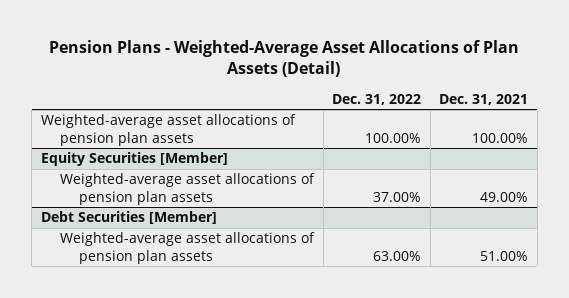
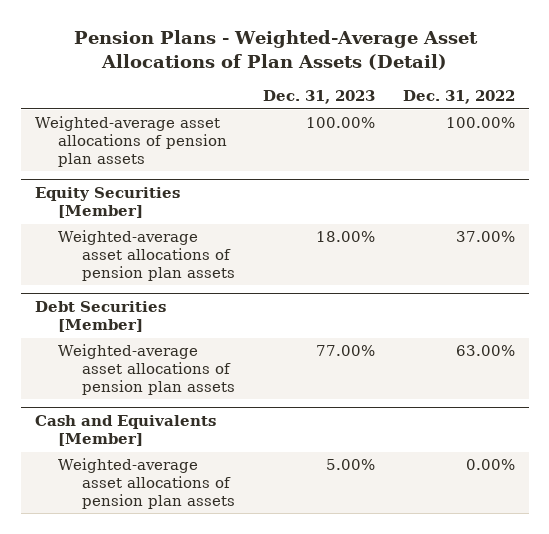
- | Dec. 31, 2022 | Dec. 31, 2021
+ | Dec. 31, 2023 | Dec. 31, 2022
+ Cash and Equivalents [Member]
+ Weighted-average asset allocations of pension plan assets | 5.00% | 0.00%

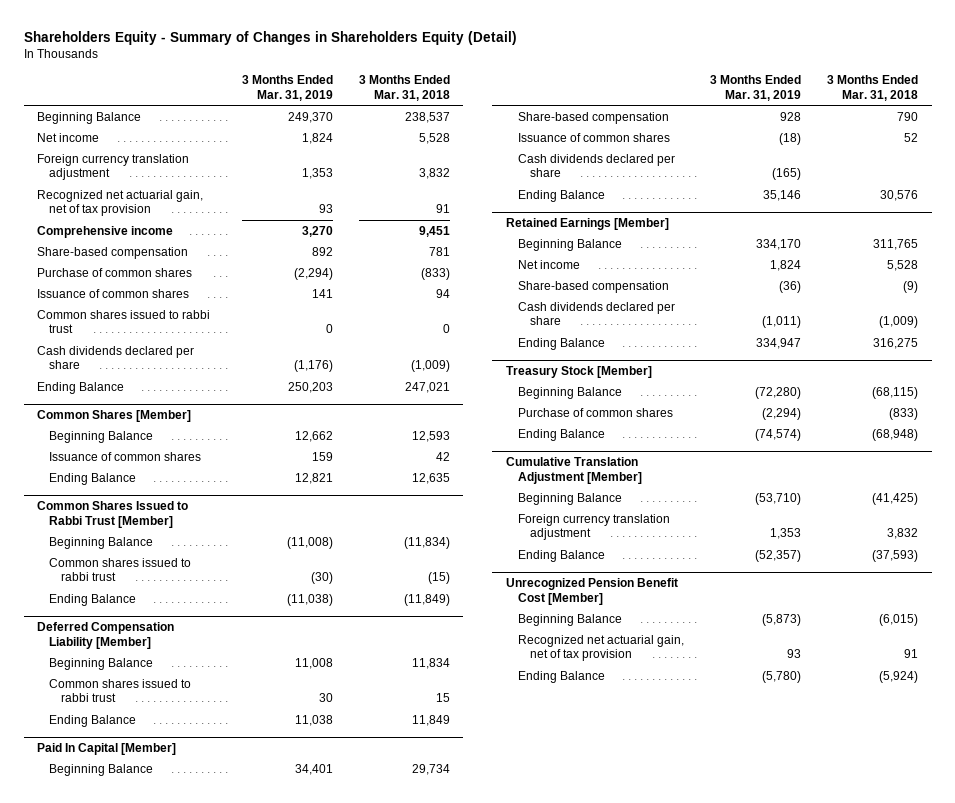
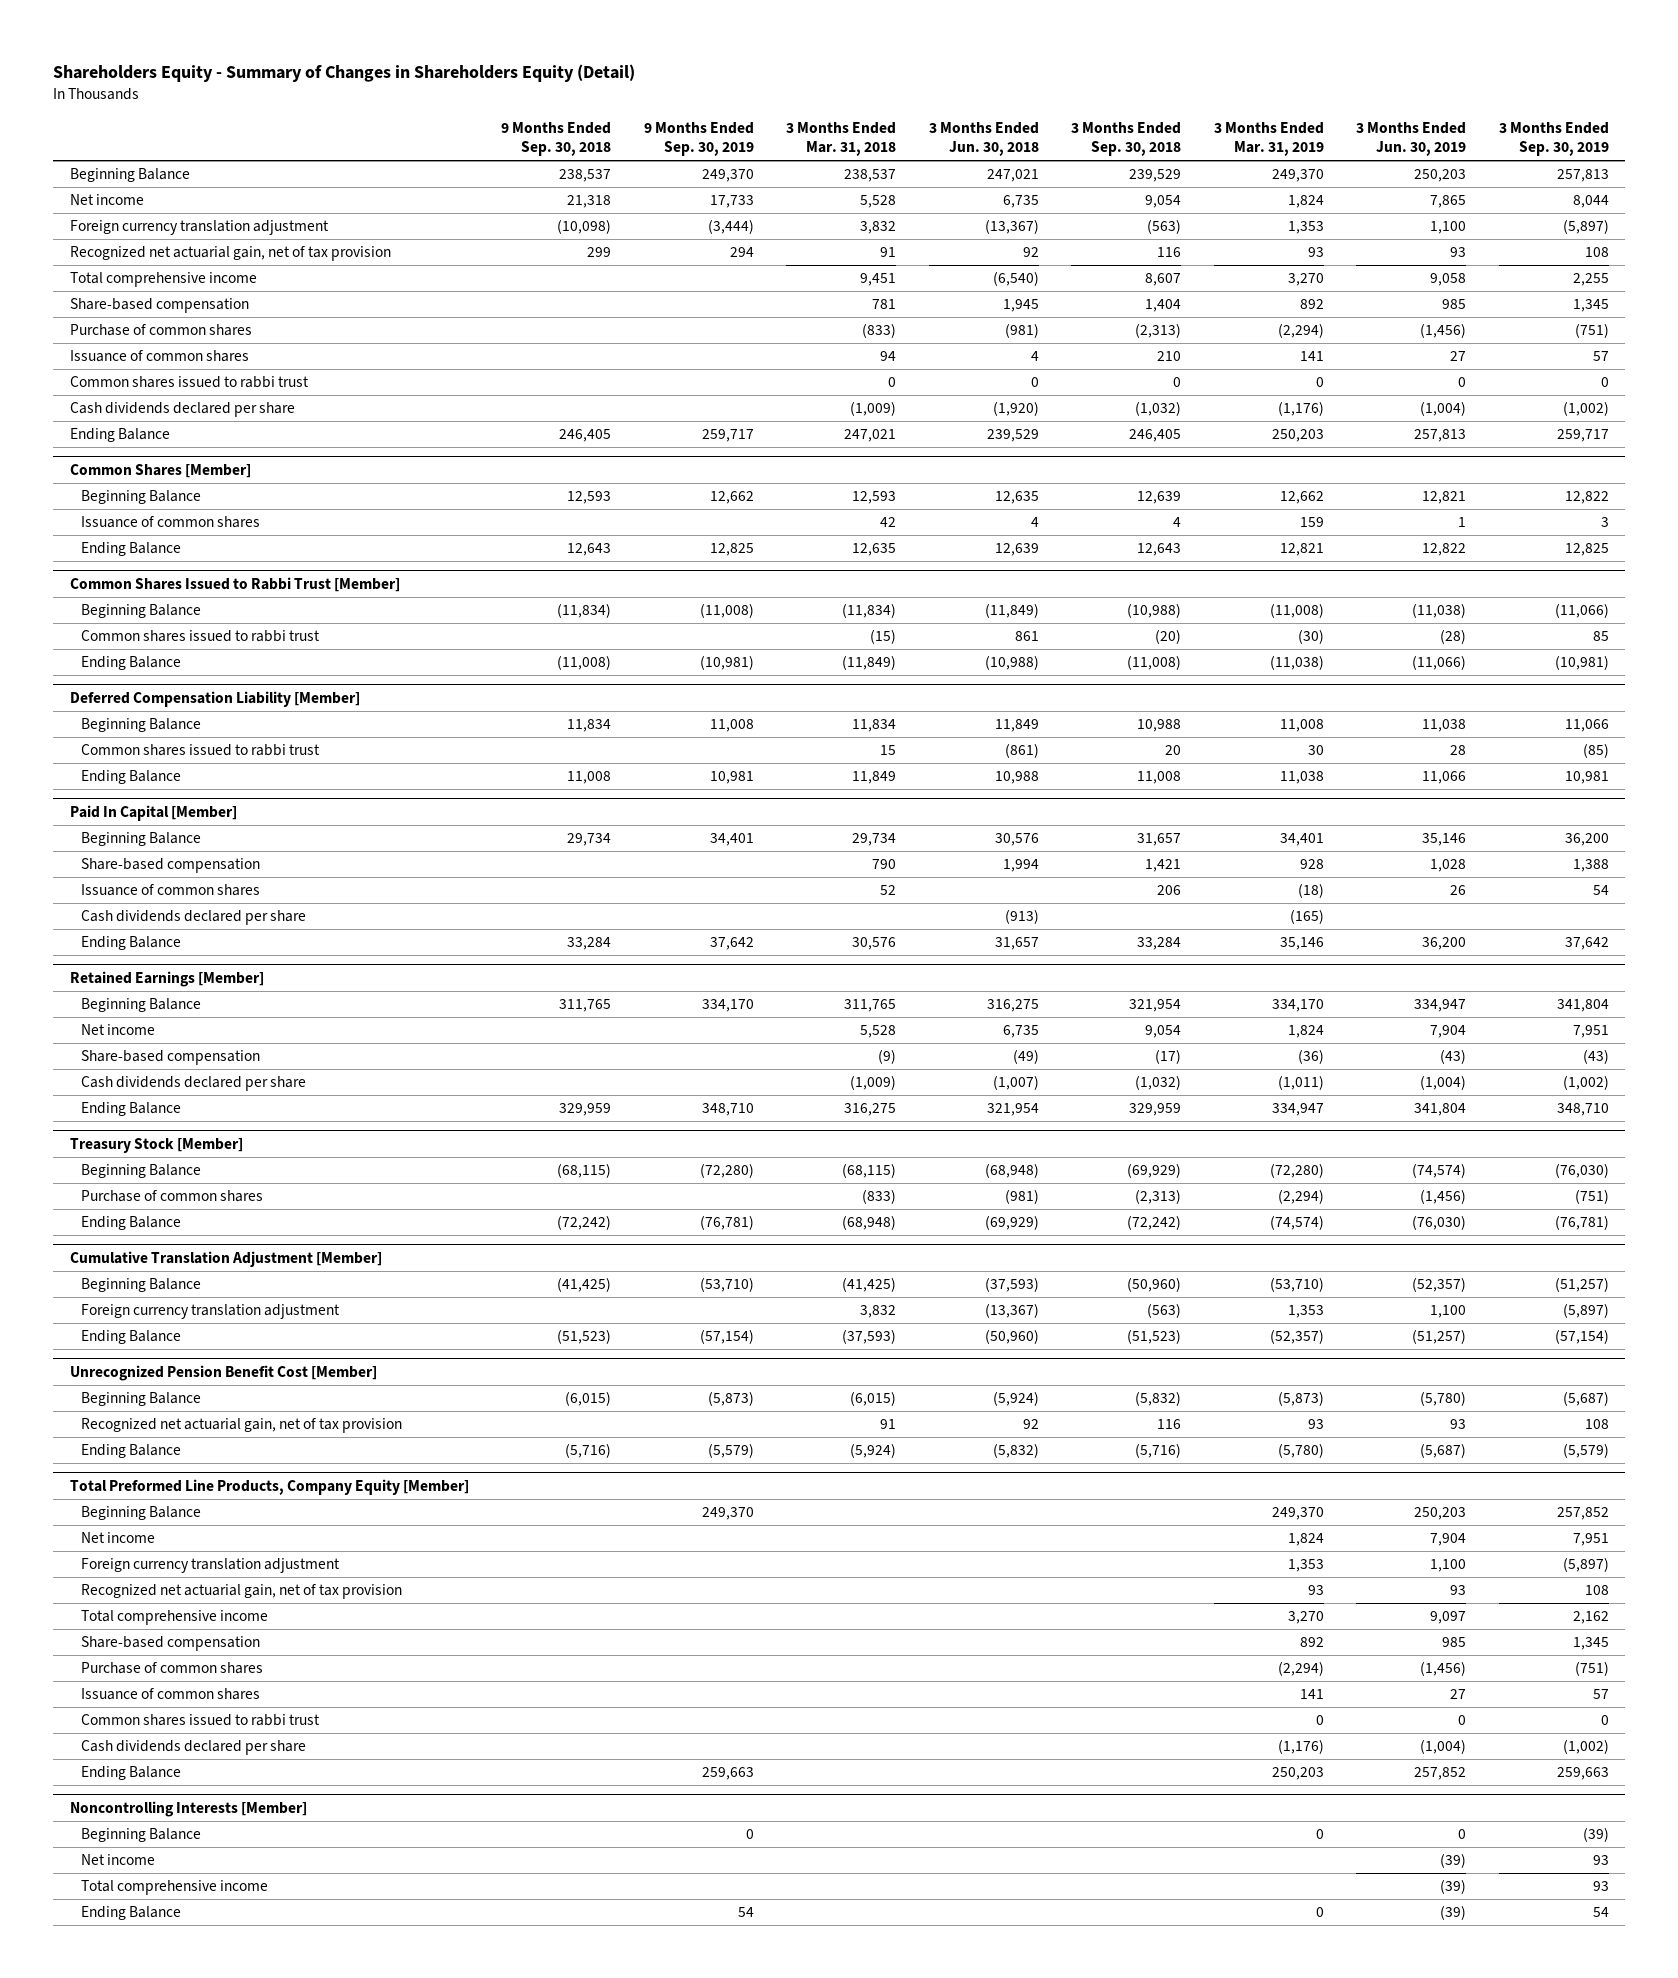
- | 3 Months Ended Mar. 31, 2019 | 3 Months Ended Mar. 31, 2018
+ | 9 Months Ended Sep. 30, 2018 | 9 Months Ended Sep. 30, 2019 | 3 Months Ended Mar. 31, 2018 | 3 Months Ended Jun. 30, 2018 | 3 Months Ended Sep. 30, 2018 | 3 Months Ended Mar. 31, 2019 | 3 Months Ended Jun. 30, 2019 | 3 Months Ended Sep. 30, 2019
- Comprehensive income | 3,270 | 9,451
+ Total comprehensive income | | | 9,451 | (6,540) | 8,607 | 3,270 | 9,058 | 2,255
+ Total Preformed Line Products, Company Equity [Member]
+ Beginning Balance | | 249,370 | | | | 249,370 | 250,203 | 257,852
+ Net income | | | | | | 1,824 | 7,904 | 7,951
+ Foreign currency translation adjustment | | | | | | 1,353 | 1,100 | (5,897)
+ Recognized net actuarial gain, net of tax provision | | | | | | 93 | 93 | 108
+ Total comprehensive income | | | | | | 3,270 | 9,097 | 2,162
+ Share-based compensation | | | | | | 892 | 985 | 1,345
+ Purchase of common shares | | | | | | (2,294) | (1,456) | (751)
+ Issuance of common shares | | | | | | 141 | 27 | 57
+ Common shares issued to rabbi trust | | | | | | 0 | 0 | 0
+ Cash dividends declared per share | | | | | | (1,176) | (1,004) | (1,002)
+ Ending Balance | | 259,663 | | | | 250,203 | 257,852 | 259,663
+ Noncontrolling Interests [Member]
+ Beginning Balance | | 0 | | | | 0 | 0 | (39)
+ Net income | | | | | | | (39) | 93
+ Total comprehensive income | | | | | | | (39) | 93
+ Ending Balance | | 54 | | | | 0 | (39) | 54

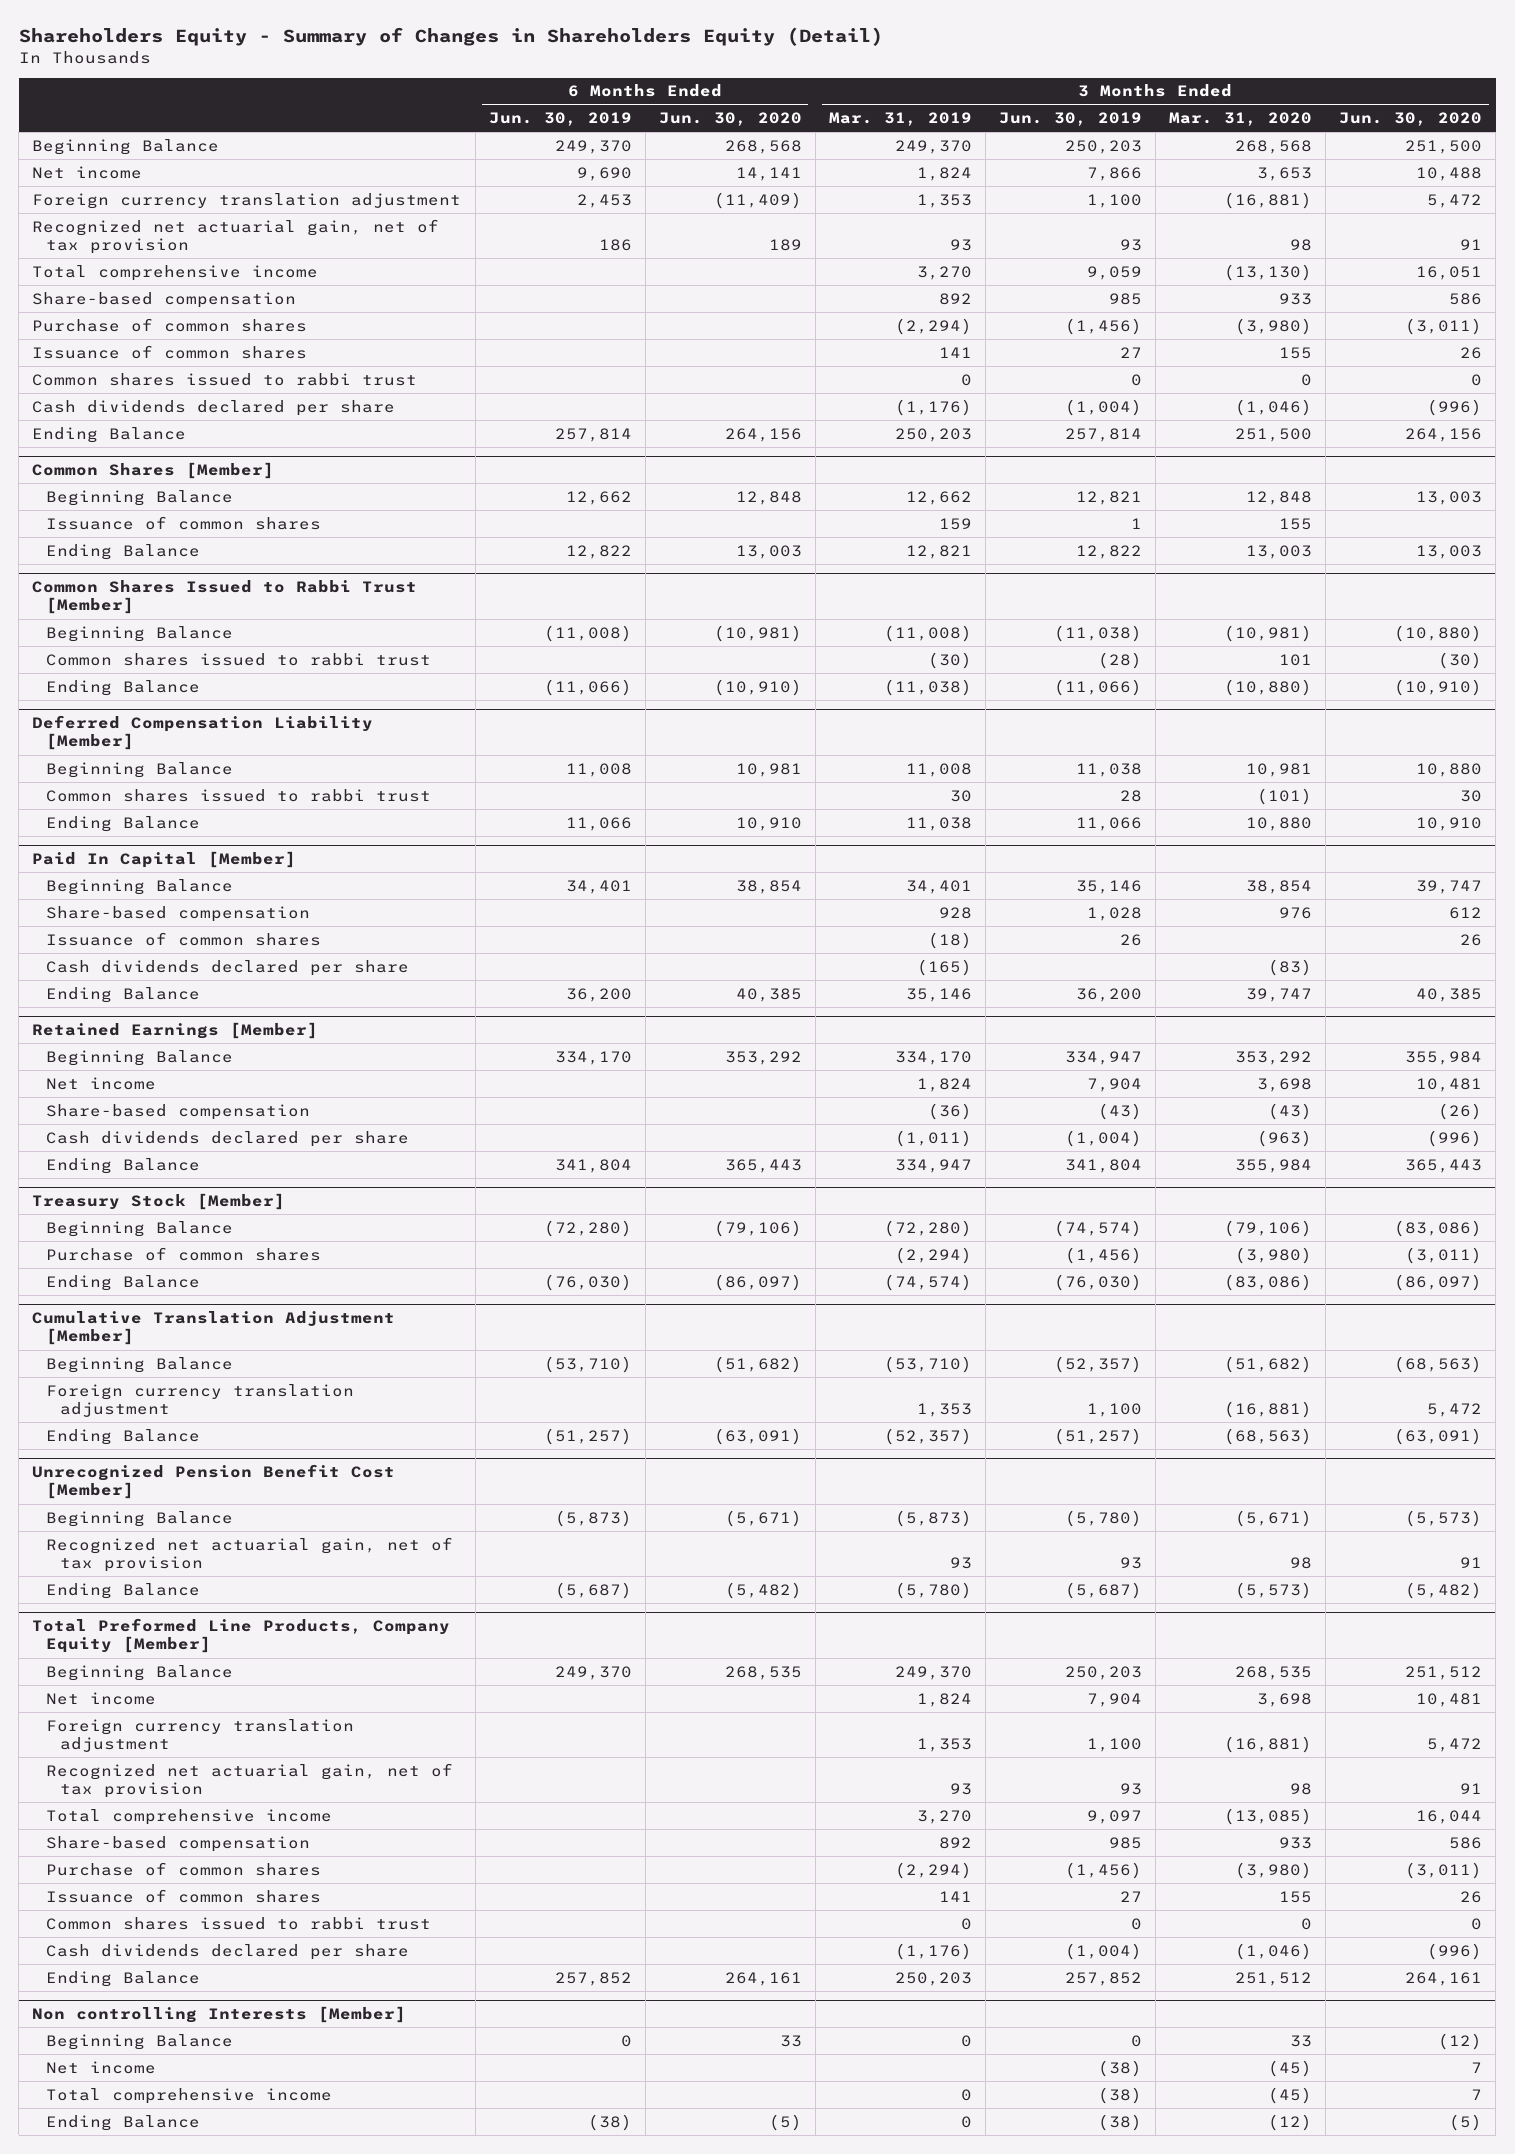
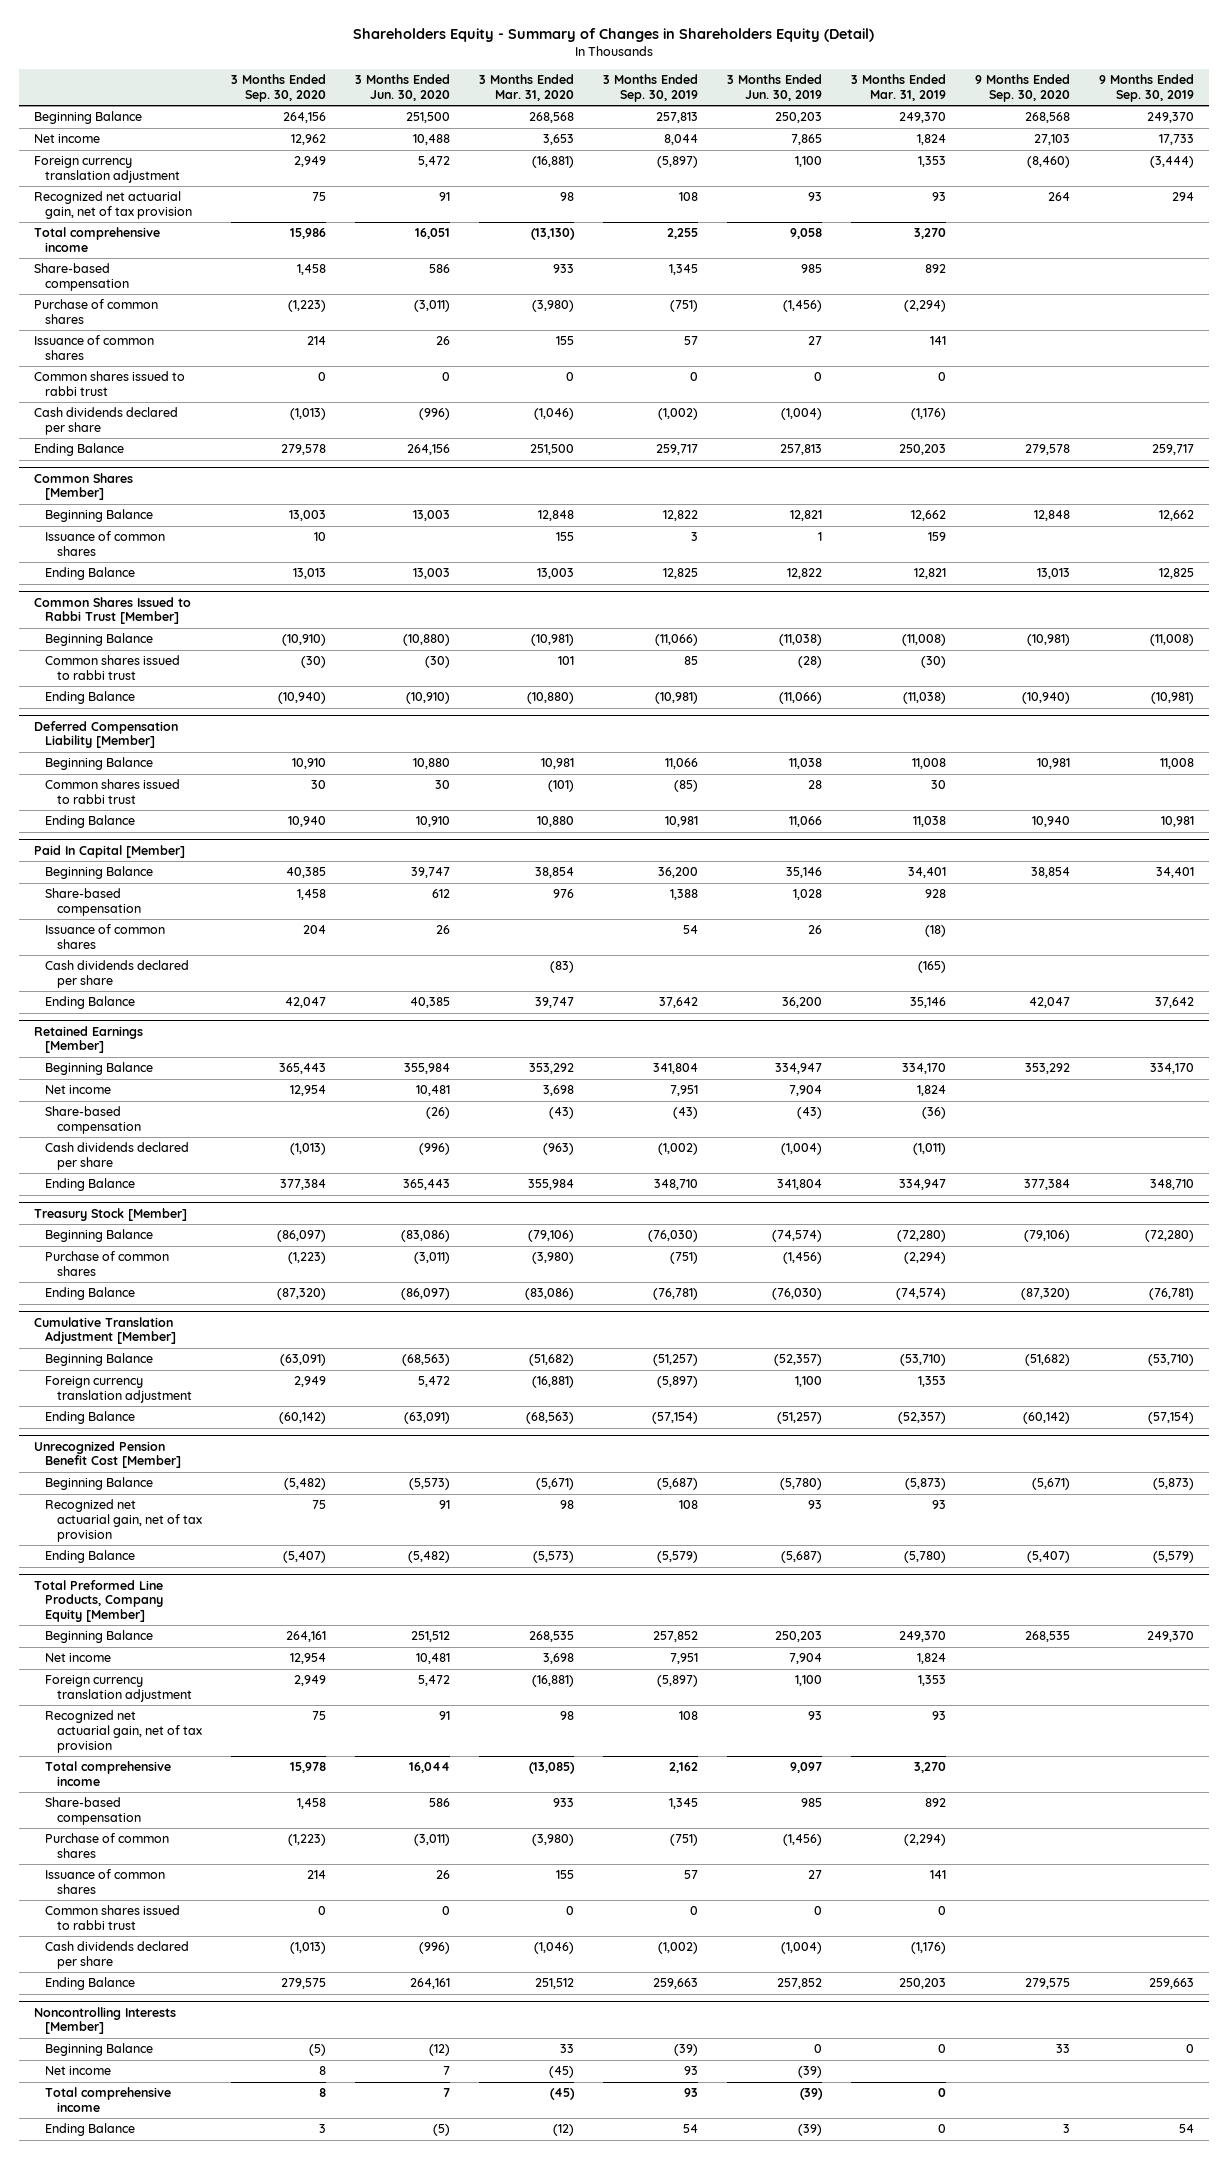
- | 6 Months Ended Jun. 30, 2019 | 6 Months Ended Jun. 30, 2020 | 3 Months Ended Mar. 31, 2019 | 3 Months Ended Jun. 30, 2019 | 3 Months Ended Mar. 31, 2020 | 3 Months Ended Jun. 30, 2020
+ | 3 Months Ended Sep. 30, 2020 | 3 Months Ended Jun. 30, 2020 | 3 Months Ended Mar. 31, 2020 | 3 Months Ended Sep. 30, 2019 | 3 Months Ended Jun. 30, 2019 | 3 Months Ended Mar. 31, 2019 | 9 Months Ended Sep. 30, 2020 | 9 Months Ended Sep. 30, 2019
- Net income | 9,690 | 14,141 | 1,824 | 7,866 | 3,653 | 10,488
+ Net income | 12,962 | 10,488 | 3,653 | 8,044 | 7,865 | 1,824 | 27,103 | 17,733
- Total comprehensive income | | | 3,270 | 9,059 | (13,130) | 16,051
+ Total comprehensive income | 15,986 | 16,051 | (13,130) | 2,255 | 9,058 | 3,270 | |
- Ending Balance | 257,814 | 264,156 | 250,203 | 257,814 | 251,500 | 264,156
+ Ending Balance | 279,578 | 264,156 | 251,500 | 259,717 | 257,813 | 250,203 | 279,578 | 259,717
- Non controlling Interests [Member]
+ Noncontrolling Interests [Member]
- Net income | | | | (38) | (45) | 7
- Total comprehensive income | | | 0 | (38) | (45) | 7
- Ending Balance | (38) | (5) | 0 | (38) | (12) | (5)
+ Net income | 8 | 7 | (45) | 93 | (39) | | |
+ Total comprehensive income | 8 | 7 | (45) | 93 | (39) | 0 | |
+ Ending Balance | 3 | (5) | (12) | 54 | (39) | 0 | 3 | 54

